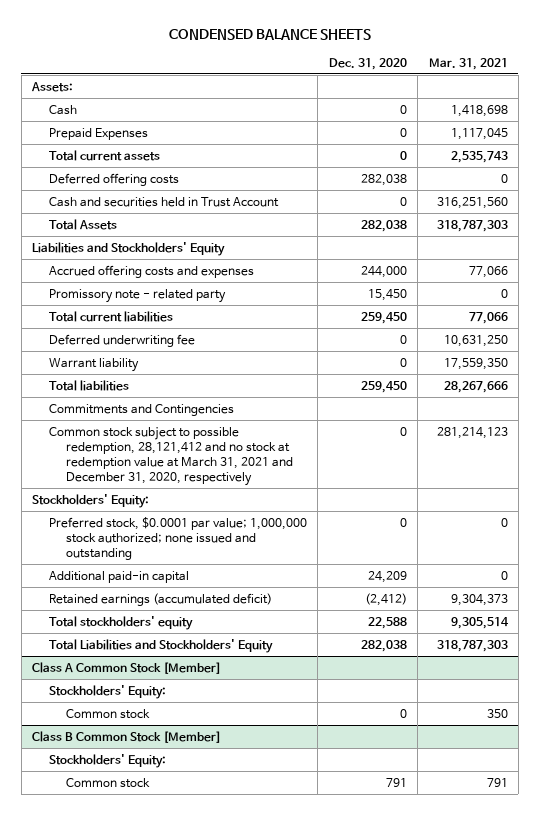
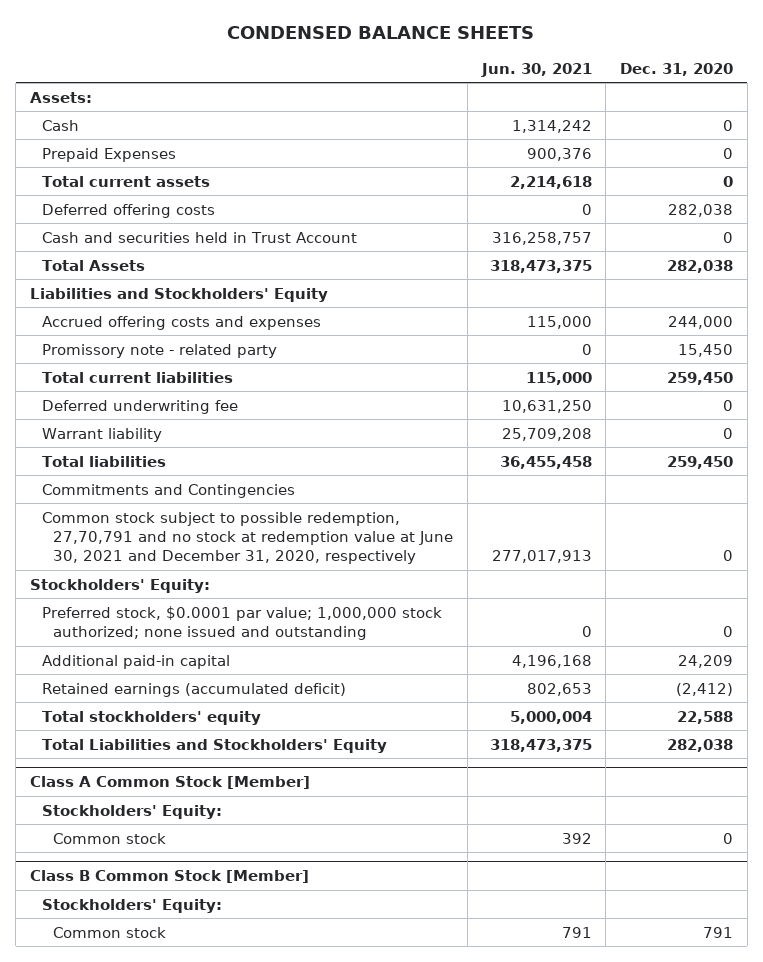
- | Dec. 31, 2020 | Mar. 31, 2021
+ | Jun. 30, 2021 | Dec. 31, 2020
- Common stock subject to possible redemption, 28,121,412 and no stock at redemption value at March 31, 2021 and December 31, 2020, respectively | 0 | 281,214,123
+ Common stock subject to possible redemption, 27,70,791 and no stock at redemption value at June 30, 2021 and December 31, 2020, respectively | 277,017,913 | 0

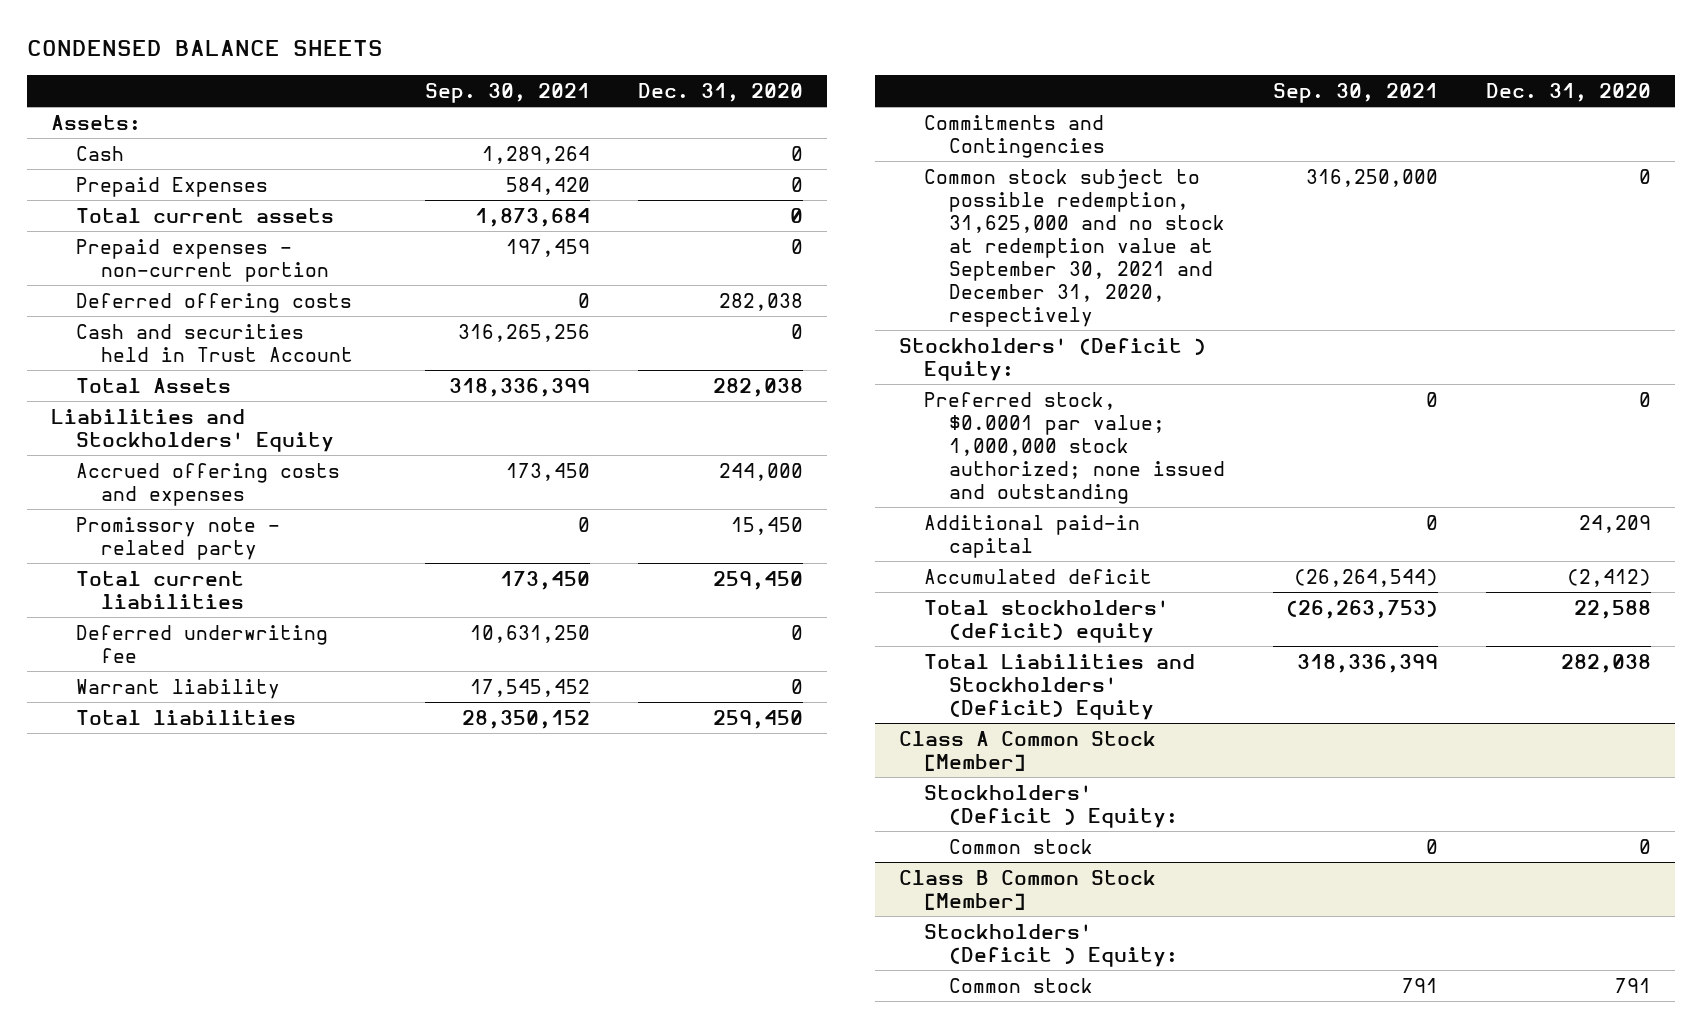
- | Jun. 30, 2021 | Dec. 31, 2020
+ | Sep. 30, 2021 | Dec. 31, 2020
+ Prepaid expenses - non-current portion | 197,459 | 0
- Common stock subject to possible redemption, 27,70,791 and no stock at redemption value at June 30, 2021 and December 31, 2020, respectively | 277,017,913 | 0
- Stockholders' Equity:
+ Common stock subject to possible redemption, 31,625,000 and no stock at redemption value at September 30, 2021 and December 31, 2020, respectively | 316,250,000 | 0
+ Stockholders' (Deficit ) Equity:
- Retained earnings (accumulated deficit) | 802,653 | (2,412)
- Total stockholders' equity | 5,000,004 | 22,588
- Total Liabilities and Stockholders' Equity | 318,473,375 | 282,038
+ Accumulated deficit | (26,264,544) | (2,412)
+ Total stockholders' (deficit) equity | (26,263,753) | 22,588
+ Total Liabilities and Stockholders' (Deficit) Equity | 318,336,399 | 282,038
@ Class A Common Stock [Member]
- Stockholders' Equity:
+ Stockholders' (Deficit ) Equity:
@ Class B Common Stock [Member]
- Stockholders' Equity:
+ Stockholders' (Deficit ) Equity:

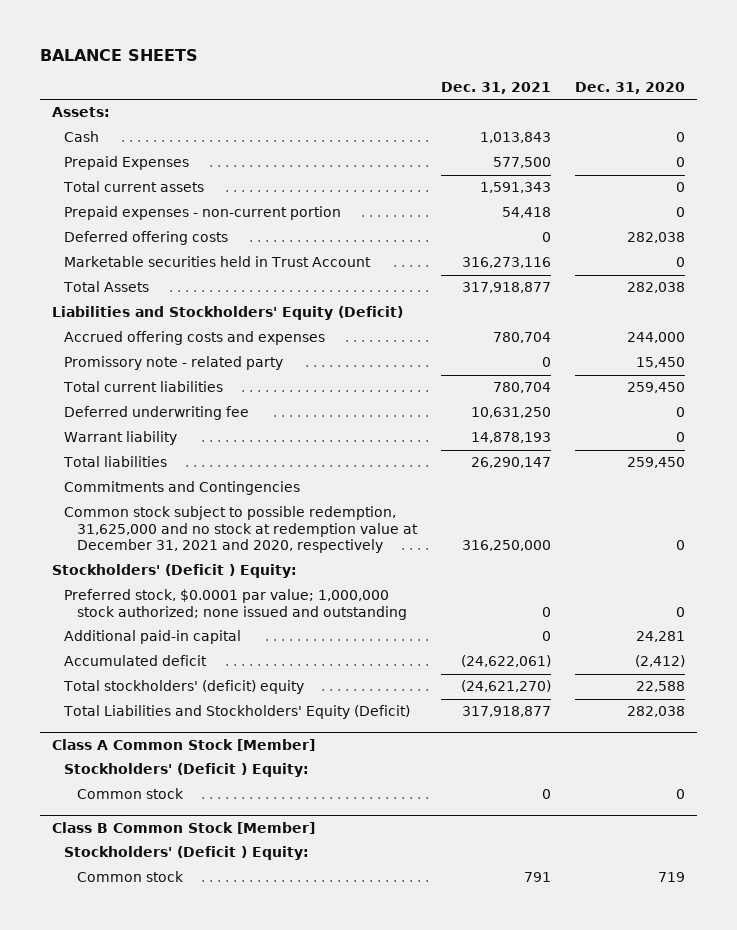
- CONDENSED BALANCE SHEETS
+ BALANCE SHEETS
- | Sep. 30, 2021 | Dec. 31, 2020
+ | Dec. 31, 2021 | Dec. 31, 2020
- Cash and securities held in Trust Account | 316,265,256 | 0
+ Marketable securities held in Trust Account | 316,273,116 | 0
- Liabilities and Stockholders' Equity
+ Liabilities and Stockholders' Equity (Deficit)
- Common stock subject to possible redemption, 31,625,000 and no stock at redemption value at September 30, 2021 and December 31, 2020, respectively | 316,250,000 | 0
+ Common stock subject to possible redemption, 31,625,000 and no stock at redemption value at December 31, 2021 and 2020, respectively | 316,250,000 | 0
- Additional paid-in capital | 0 | 24,209
+ Additional paid-in capital | 0 | 24,281
- Total Liabilities and Stockholders' (Deficit) Equity | 318,336,399 | 282,038
+ Total Liabilities and Stockholders' Equity (Deficit) | 317,918,877 | 282,038
@ Class B Common Stock [Member]
- Common stock | 791 | 791
+ Common stock | 791 | 719

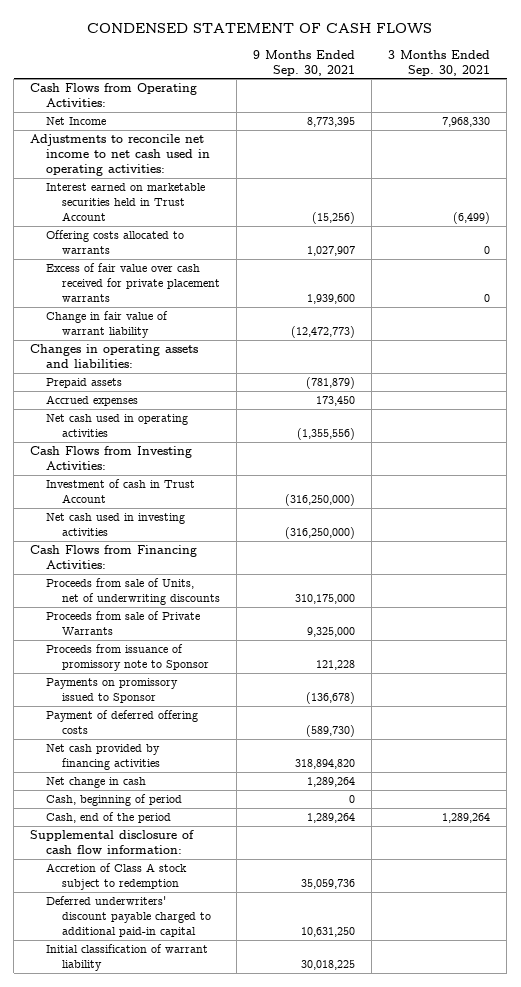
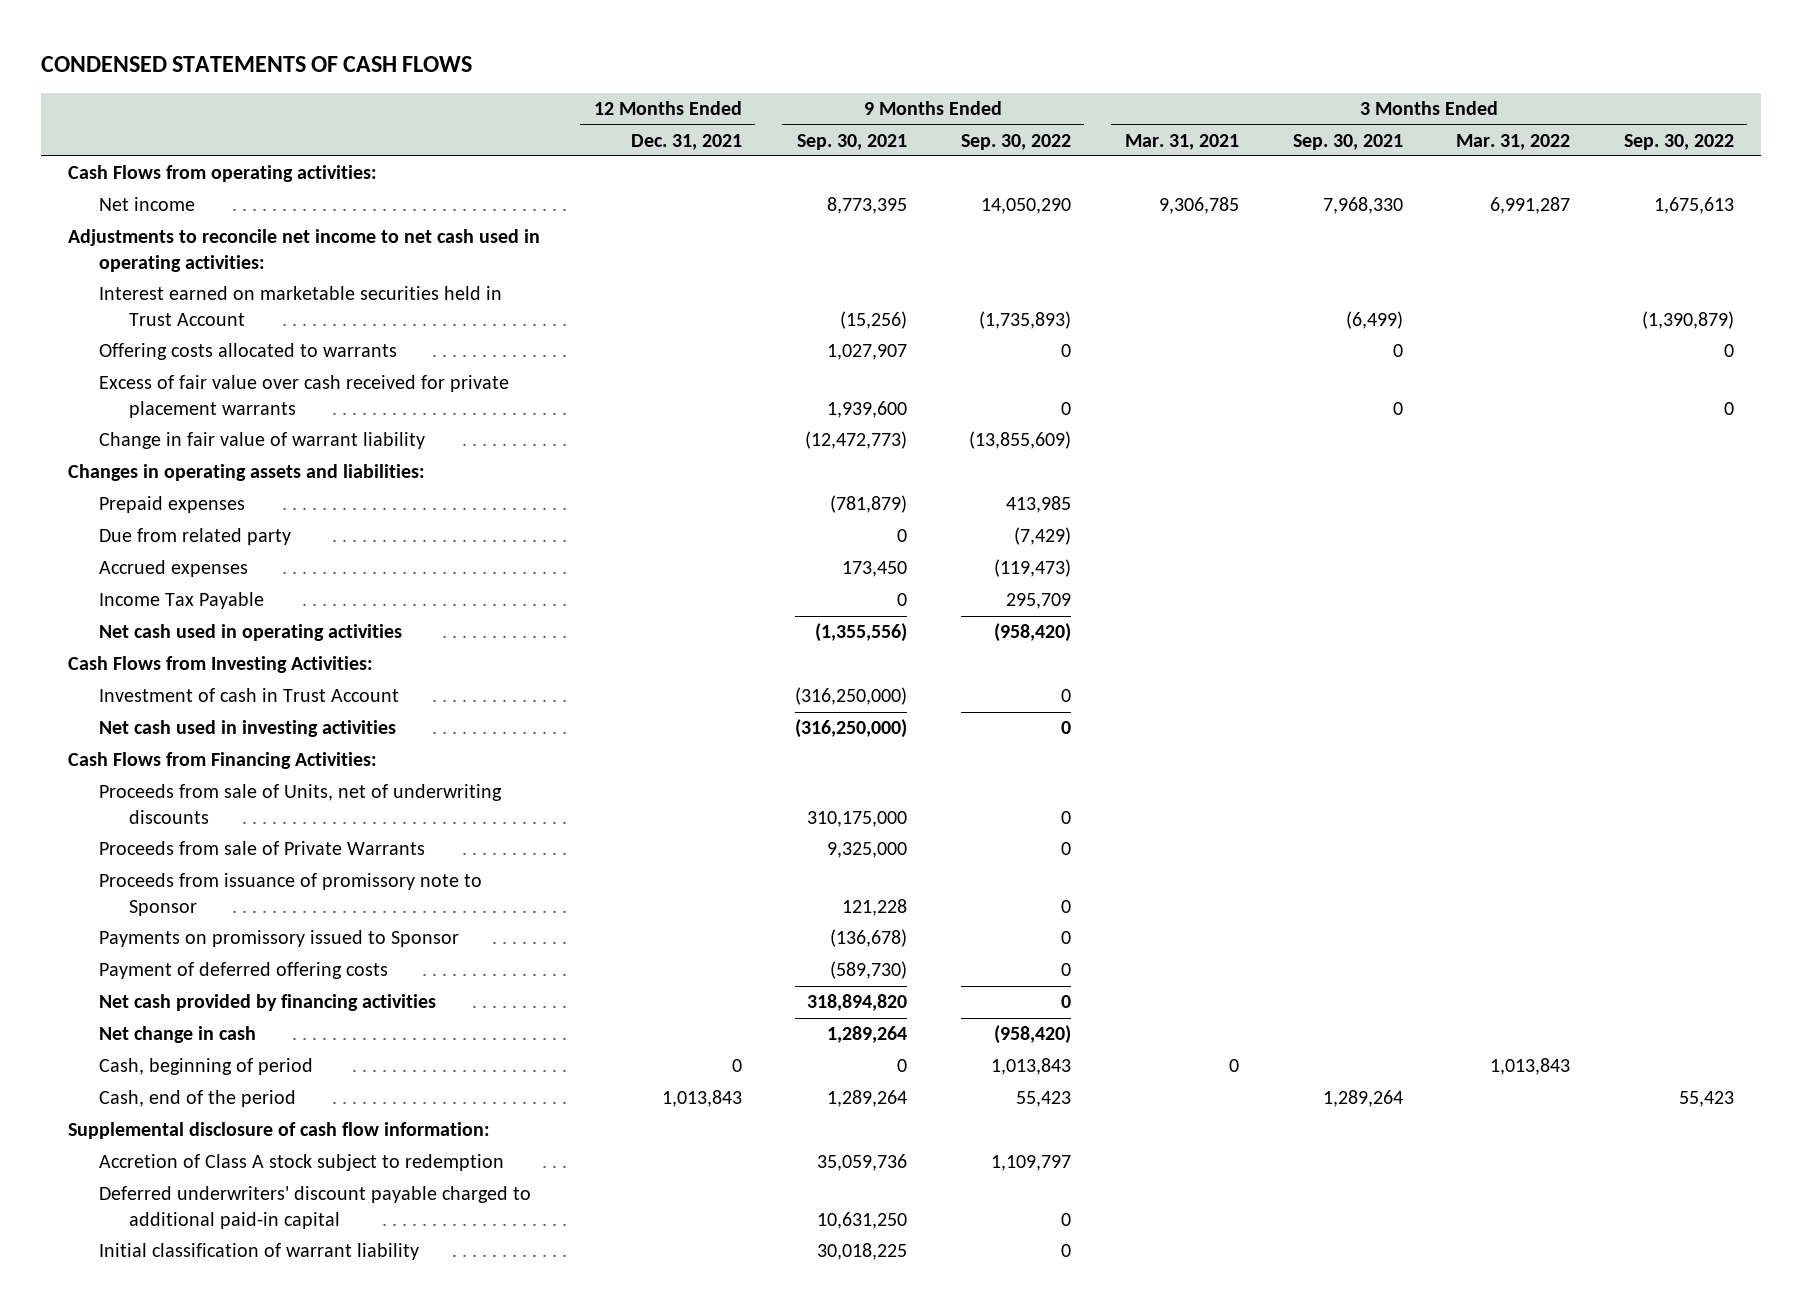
- CONDENSED STATEMENT OF CASH FLOWS
+ CONDENSED STATEMENTS OF CASH FLOWS
- | 9 Months Ended Sep. 30, 2021 | 3 Months Ended Sep. 30, 2021
+ | 12 Months Ended Dec. 31, 2021 | 9 Months Ended Sep. 30, 2021 | 9 Months Ended Sep. 30, 2022 | 3 Months Ended Mar. 31, 2021 | 3 Months Ended Sep. 30, 2021 | 3 Months Ended Mar. 31, 2022 | 3 Months Ended Sep. 30, 2022
- Cash Flows from Operating Activities:
- Net Income | 8,773,395 | 7,968,330
+ Cash Flows from operating activities:
+ Net income | | 8,773,395 | 14,050,290 | 9,306,785 | 7,968,330 | 6,991,287 | 1,675,613
- Prepaid assets | (781,879) |
+ Prepaid expenses | | (781,879) | 413,985 | | | |
+ Due from related party | | 0 | (7,429) | | | |
+ Income Tax Payable | | 0 | 295,709 | | | |

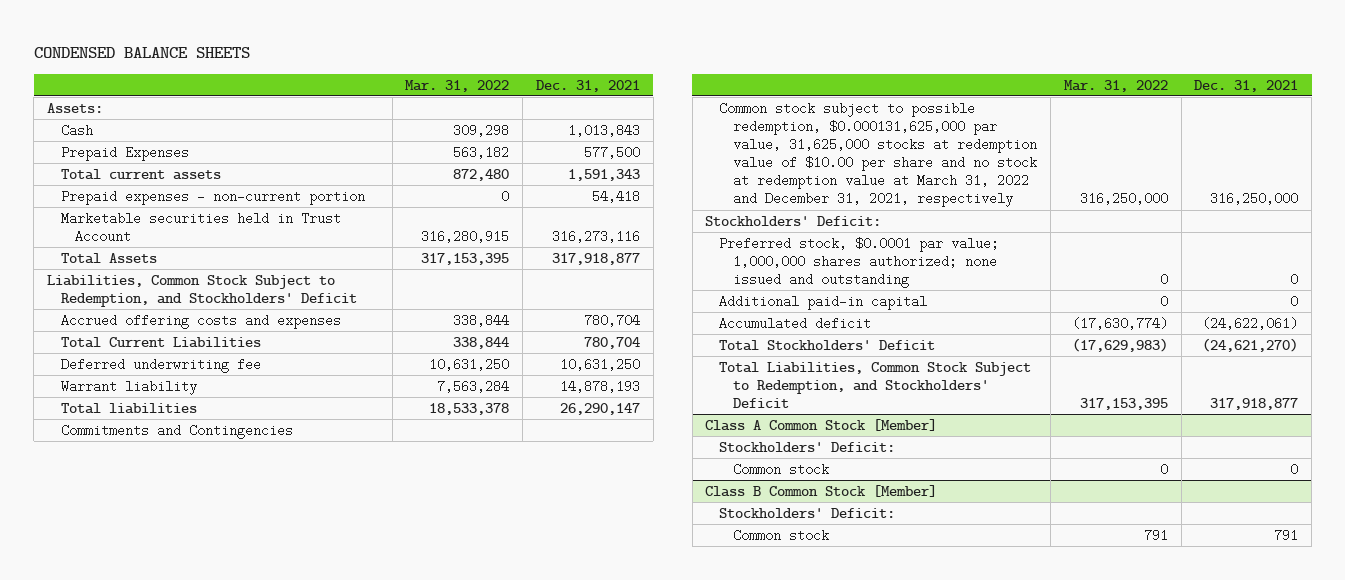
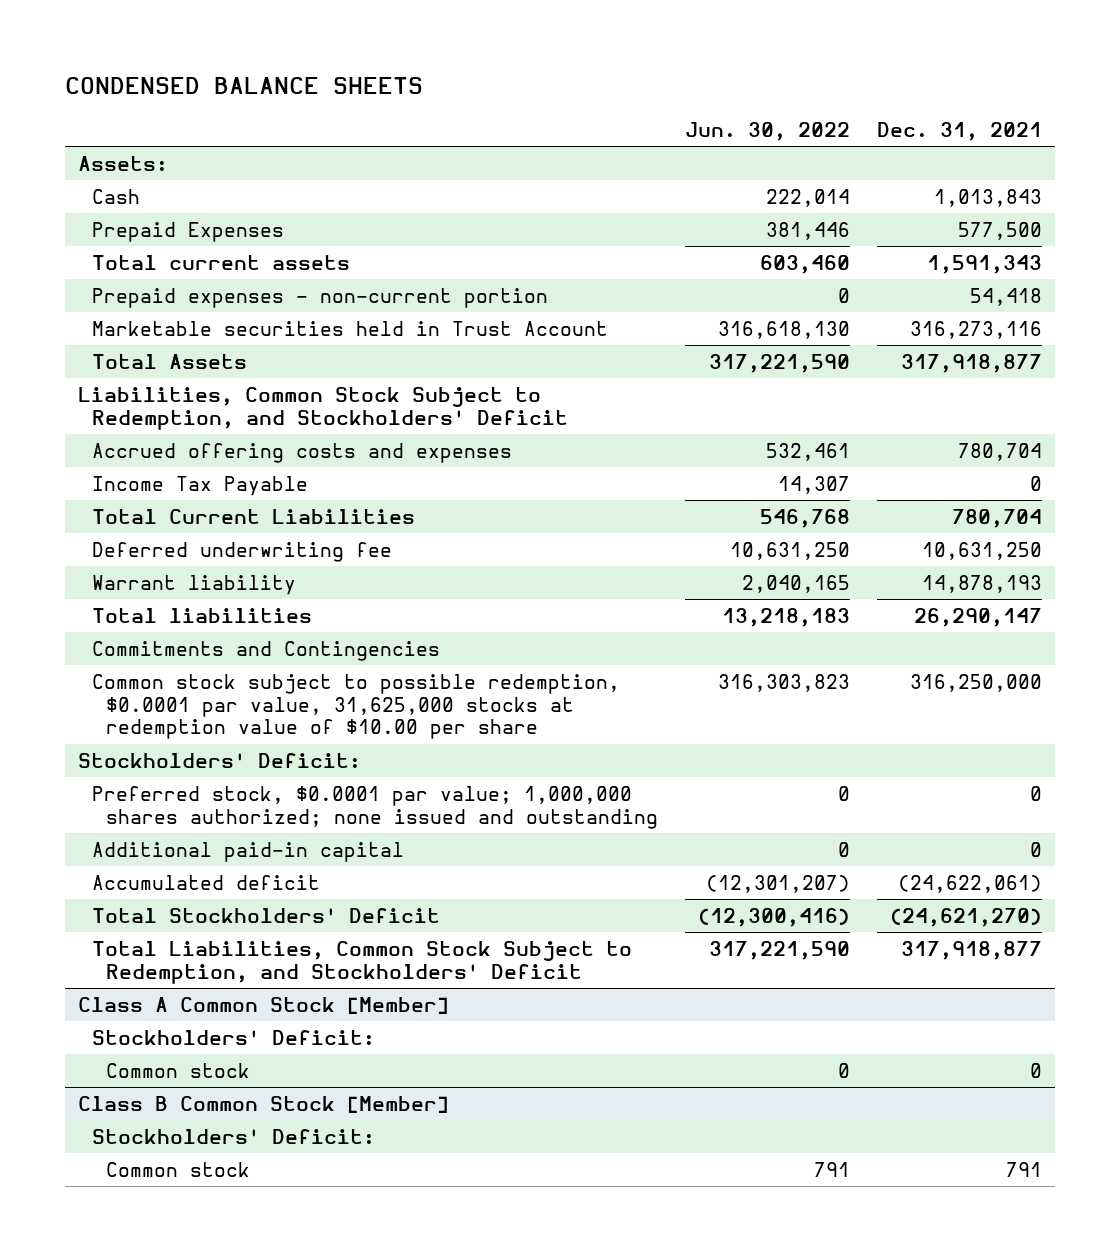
- | Mar. 31, 2022 | Dec. 31, 2021
+ | Jun. 30, 2022 | Dec. 31, 2021
+ Income Tax Payable | 14,307 | 0
- Common stock subject to possible redemption, $0.000131,625,000 par value, 31,625,000 stocks at redemption value of $10.00 per share and no stock at redemption value at March 31, 2022 and December 31, 2021, respectively | 316,250,000 | 316,250,000
+ Common stock subject to possible redemption, $0.0001 par value, 31,625,000 stocks at redemption value of $10.00 per share | 316,303,823 | 316,250,000

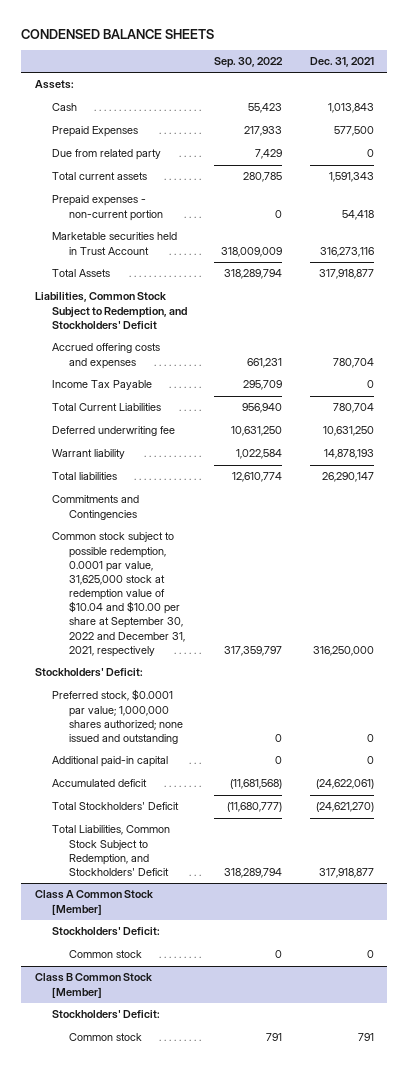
- | Jun. 30, 2022 | Dec. 31, 2021
+ | Sep. 30, 2022 | Dec. 31, 2021
+ Due from related party | 7,429 | 0
- Common stock subject to possible redemption, $0.0001 par value, 31,625,000 stocks at redemption value of $10.00 per share | 316,303,823 | 316,250,000
+ Common stock subject to possible redemption, 0.0001 par value, 31,625,000 stock at redemption value of $10.04 and $10.00 per share at September 30, 2022 and December 31, 2021, respectively | 317,359,797 | 316,250,000

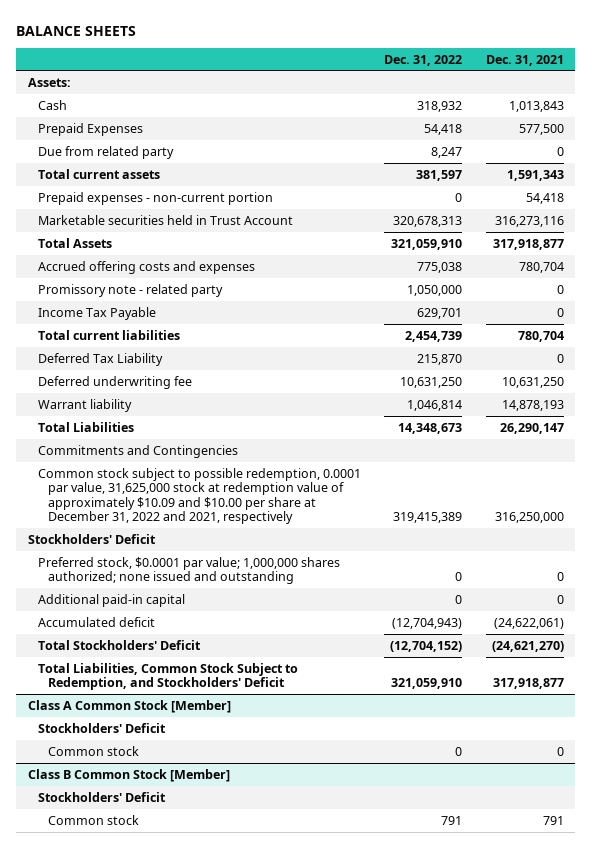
- CONDENSED BALANCE SHEETS
+ BALANCE SHEETS
- | Sep. 30, 2022 | Dec. 31, 2021
+ | Dec. 31, 2022 | Dec. 31, 2021
- Liabilities, Common Stock Subject to Redemption, and Stockholders' Deficit
+ Promissory note - related party | 1,050,000 | 0
- Total Current Liabilities | 956,940 | 780,704
+ Total current liabilities | 2,454,739 | 780,704
+ Deferred Tax Liability | 215,870 | 0
- Total liabilities | 12,610,774 | 26,290,147
+ Total Liabilities | 14,348,673 | 26,290,147
- Common stock subject to possible redemption, 0.0001 par value, 31,625,000 stock at redemption value of $10.04 and $10.00 per share at September 30, 2022 and December 31, 2021, respectively | 317,359,797 | 316,250,000
- Stockholders' Deficit:
+ Common stock subject to possible redemption, 0.0001 par value, 31,625,000 stock at redemption value of approximately $10.09 and $10.00 per share at December 31, 2022 and 2021, respectively | 319,415,389 | 316,250,000
+ Stockholders' Deficit
@ Class A Common Stock [Member]
- Stockholders' Deficit:
+ Stockholders' Deficit
@ Class B Common Stock [Member]
- Stockholders' Deficit:
+ Stockholders' Deficit

